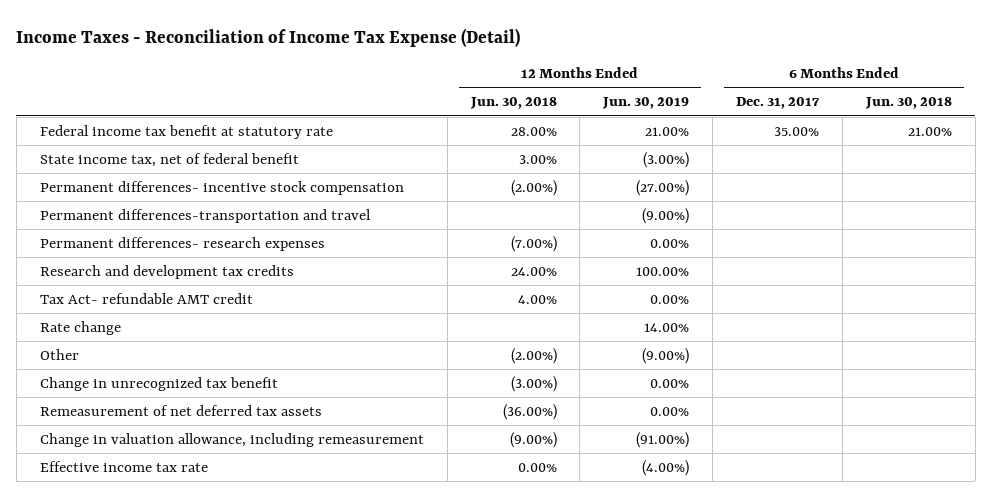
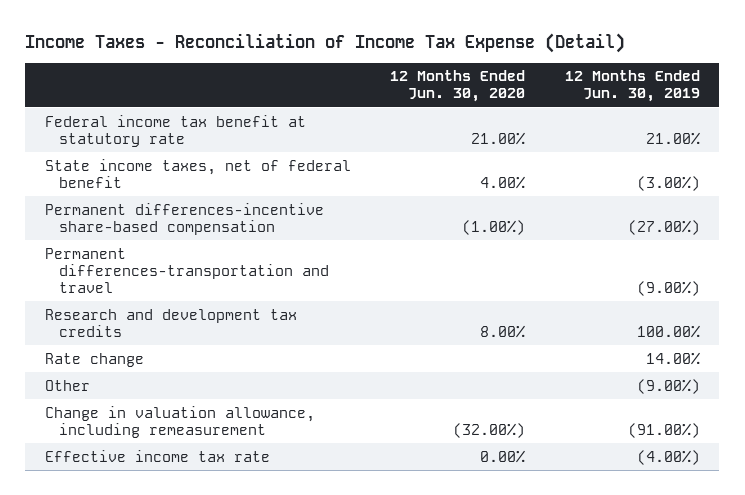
- | 12 Months Ended Jun. 30, 2018 | 12 Months Ended Jun. 30, 2019 | 6 Months Ended Dec. 31, 2017 | 6 Months Ended Jun. 30, 2018
+ | 12 Months Ended Jun. 30, 2020 | 12 Months Ended Jun. 30, 2019
- State income tax, net of federal benefit | 3.00% | (3.00%) | |
- Permanent differences- incentive stock compensation | (2.00%) | (27.00%) | |
+ State income taxes, net of federal benefit | 4.00% | (3.00%)
+ Permanent differences-incentive share-based compensation | (1.00%) | (27.00%)
- Permanent differences- research expenses | (7.00%) | 0.00% | |
- Tax Act- refundable AMT credit | 4.00% | 0.00% | |
- Change in unrecognized tax benefit | (3.00%) | 0.00% | |
- Remeasurement of net deferred tax assets | (36.00%) | 0.00% | |

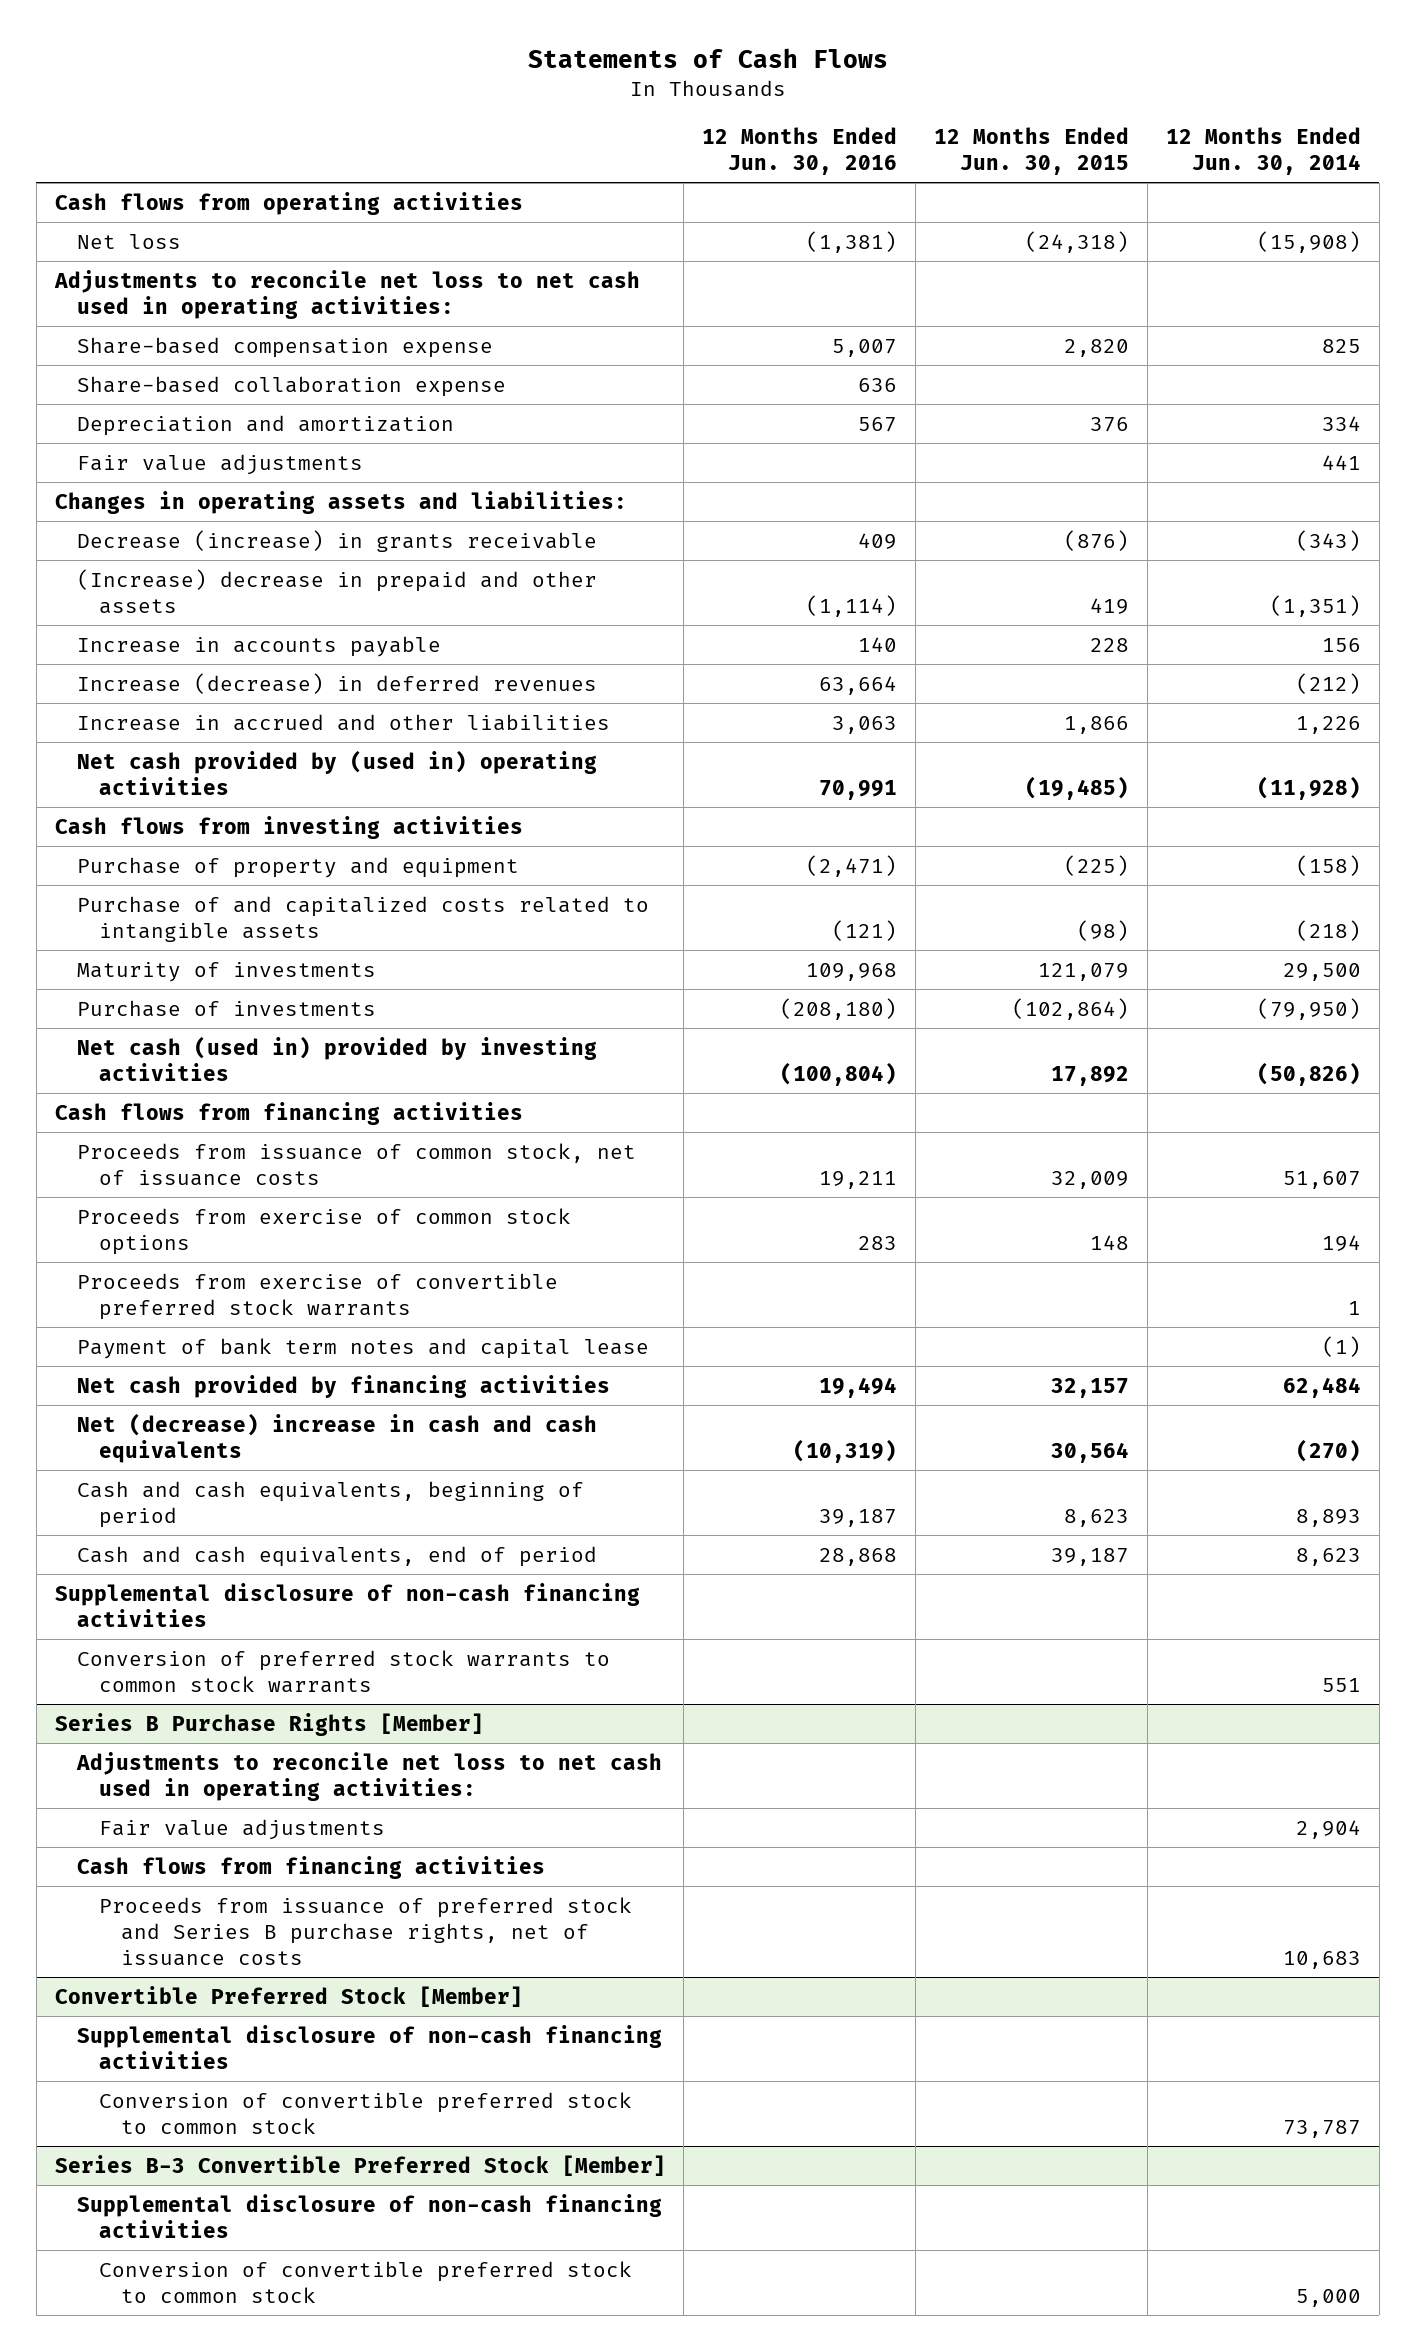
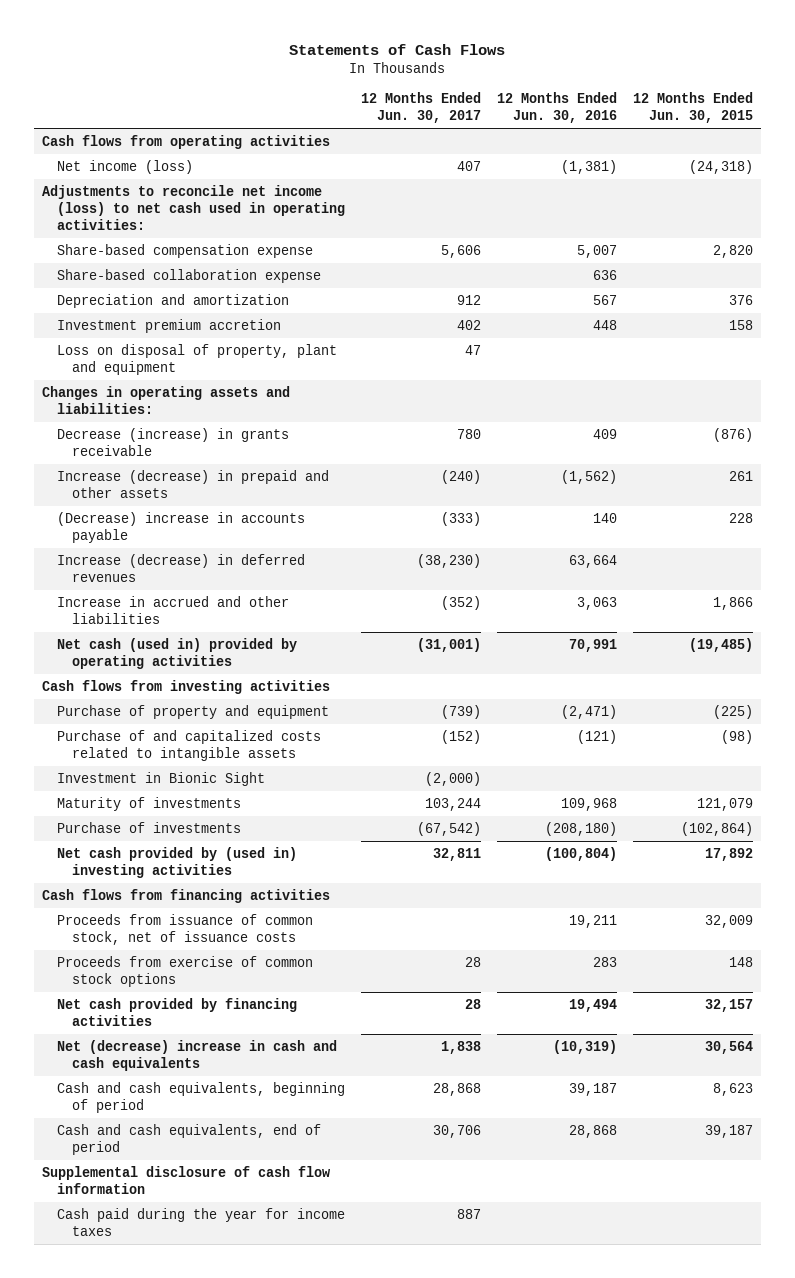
- | 12 Months Ended Jun. 30, 2016 | 12 Months Ended Jun. 30, 2015 | 12 Months Ended Jun. 30, 2014
+ | 12 Months Ended Jun. 30, 2017 | 12 Months Ended Jun. 30, 2016 | 12 Months Ended Jun. 30, 2015
- Net loss | (1,381) | (24,318) | (15,908)
- Adjustments to reconcile net loss to net cash used in operating activities:
+ Net income (loss) | 407 | (1,381) | (24,318)
+ Adjustments to reconcile net income (loss) to net cash used in operating activities:
- Fair value adjustments | | | 441
+ Investment premium accretion | 402 | 448 | 158
+ Loss on disposal of property, plant and equipment | 47 | |
- (Increase) decrease in prepaid and other assets | (1,114) | 419 | (1,351)
- Increase in accounts payable | 140 | 228 | 156
+ Increase (decrease) in prepaid and other assets | (240) | (1,562) | 261
+ (Decrease) increase in accounts payable | (333) | 140 | 228
- Net cash provided by (used in) operating activities | 70,991 | (19,485) | (11,928)
+ Net cash (used in) provided by operating activities | (31,001) | 70,991 | (19,485)
+ Investment in Bionic Sight | (2,000) | |
- Net cash (used in) provided by investing activities | (100,804) | 17,892 | (50,826)
+ Net cash provided by (used in) investing activities | 32,811 | (100,804) | 17,892
- Proceeds from exercise of convertible preferred stock warrants | | | 1
- Payment of bank term notes and capital lease | | | (1)
- Supplemental disclosure of non-cash financing activities
- Conversion of preferred stock warrants to common stock warrants | | | 551
- Series B Purchase Rights [Member]
- Adjustments to reconcile net loss to net cash used in operating activities:
- Fair value adjustments | | | 2,904
- Cash flows from financing activities
- Proceeds from issuance of preferred stock and Series B purchase rights, net of issuance costs | | | 10,683
- Convertible Preferred Stock [Member]
- Supplemental disclosure of non-cash financing activities
- Conversion of convertible preferred stock to common stock | | | 73,787
- Series B-3 Convertible Preferred Stock [Member]
- Supplemental disclosure of non-cash financing activities
- Conversion of convertible preferred stock to common stock | | | 5,000
+ Supplemental disclosure of cash flow information
+ Cash paid during the year for income taxes | 887 | |

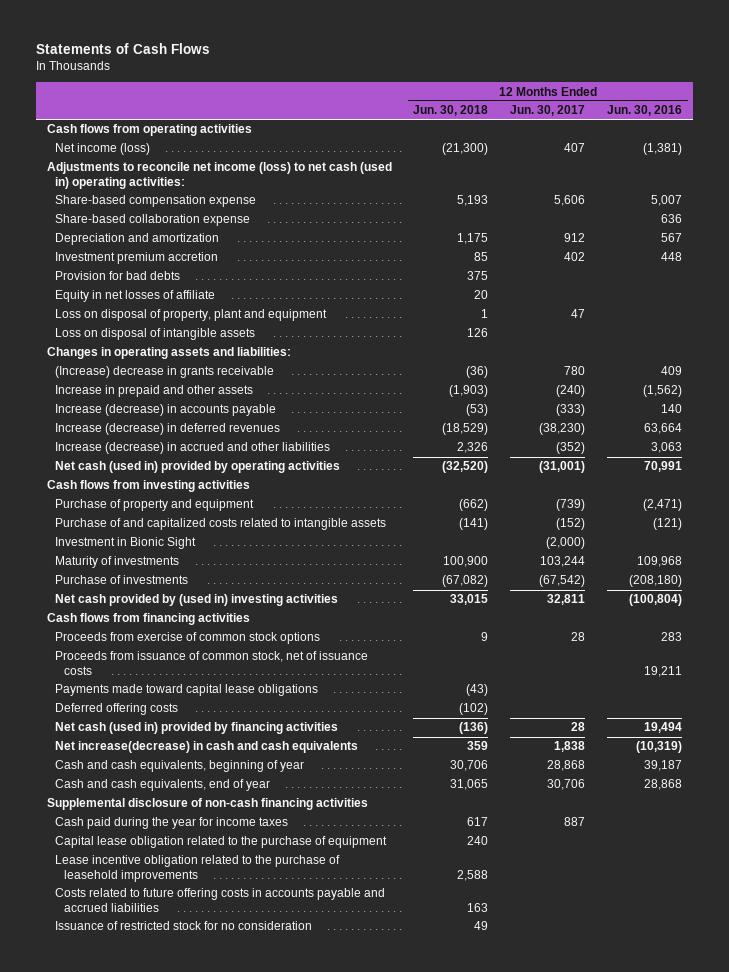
- | 12 Months Ended Jun. 30, 2017 | 12 Months Ended Jun. 30, 2016 | 12 Months Ended Jun. 30, 2015
+ | 12 Months Ended Jun. 30, 2018 | 12 Months Ended Jun. 30, 2017 | 12 Months Ended Jun. 30, 2016
- Adjustments to reconcile net income (loss) to net cash used in operating activities:
+ Adjustments to reconcile net income (loss) to net cash (used in) operating activities:
+ Provision for bad debts | 375 | |
+ Equity in net losses of affiliate | 20 | |
+ Loss on disposal of intangible assets | 126 | |
- Decrease (increase) in grants receivable | 780 | 409 | (876)
- Increase (decrease) in prepaid and other assets | (240) | (1,562) | 261
- (Decrease) increase in accounts payable | (333) | 140 | 228
+ (Increase) decrease in grants receivable | (36) | 780 | 409
+ Increase in prepaid and other assets | (1,903) | (240) | (1,562)
+ Increase (decrease) in accounts payable | (53) | (333) | 140
- Increase in accrued and other liabilities | (352) | 3,063 | 1,866
+ Increase (decrease) in accrued and other liabilities | 2,326 | (352) | 3,063
- Net cash provided by financing activities | 28 | 19,494 | 32,157
- Net (decrease) increase in cash and cash equivalents | 1,838 | (10,319) | 30,564
- Cash and cash equivalents, beginning of period | 28,868 | 39,187 | 8,623
- Cash and cash equivalents, end of period | 30,706 | 28,868 | 39,187
- Supplemental disclosure of cash flow information
moved down: Proceeds from issuance of common stock, net of issuance costs | | | 19,211
+ Payments made toward capital lease obligations | (43) | |
+ Deferred offering costs | (102) | |
+ Net cash (used in) provided by financing activities | (136) | 28 | 19,494
+ Net increase(decrease) in cash and cash equivalents | 359 | 1,838 | (10,319)
+ Cash and cash equivalents, beginning of year | 30,706 | 28,868 | 39,187
+ Cash and cash equivalents, end of year | 31,065 | 30,706 | 28,868
+ Supplemental disclosure of non-cash financing activities
+ Capital lease obligation related to the purchase of equipment | 240 | |
+ Lease incentive obligation related to the purchase of leasehold improvements | 2,588 | |
+ Costs related to future offering costs in accounts payable and accrued liabilities | 163 | |
+ Issuance of restricted stock for no consideration | 49 | |

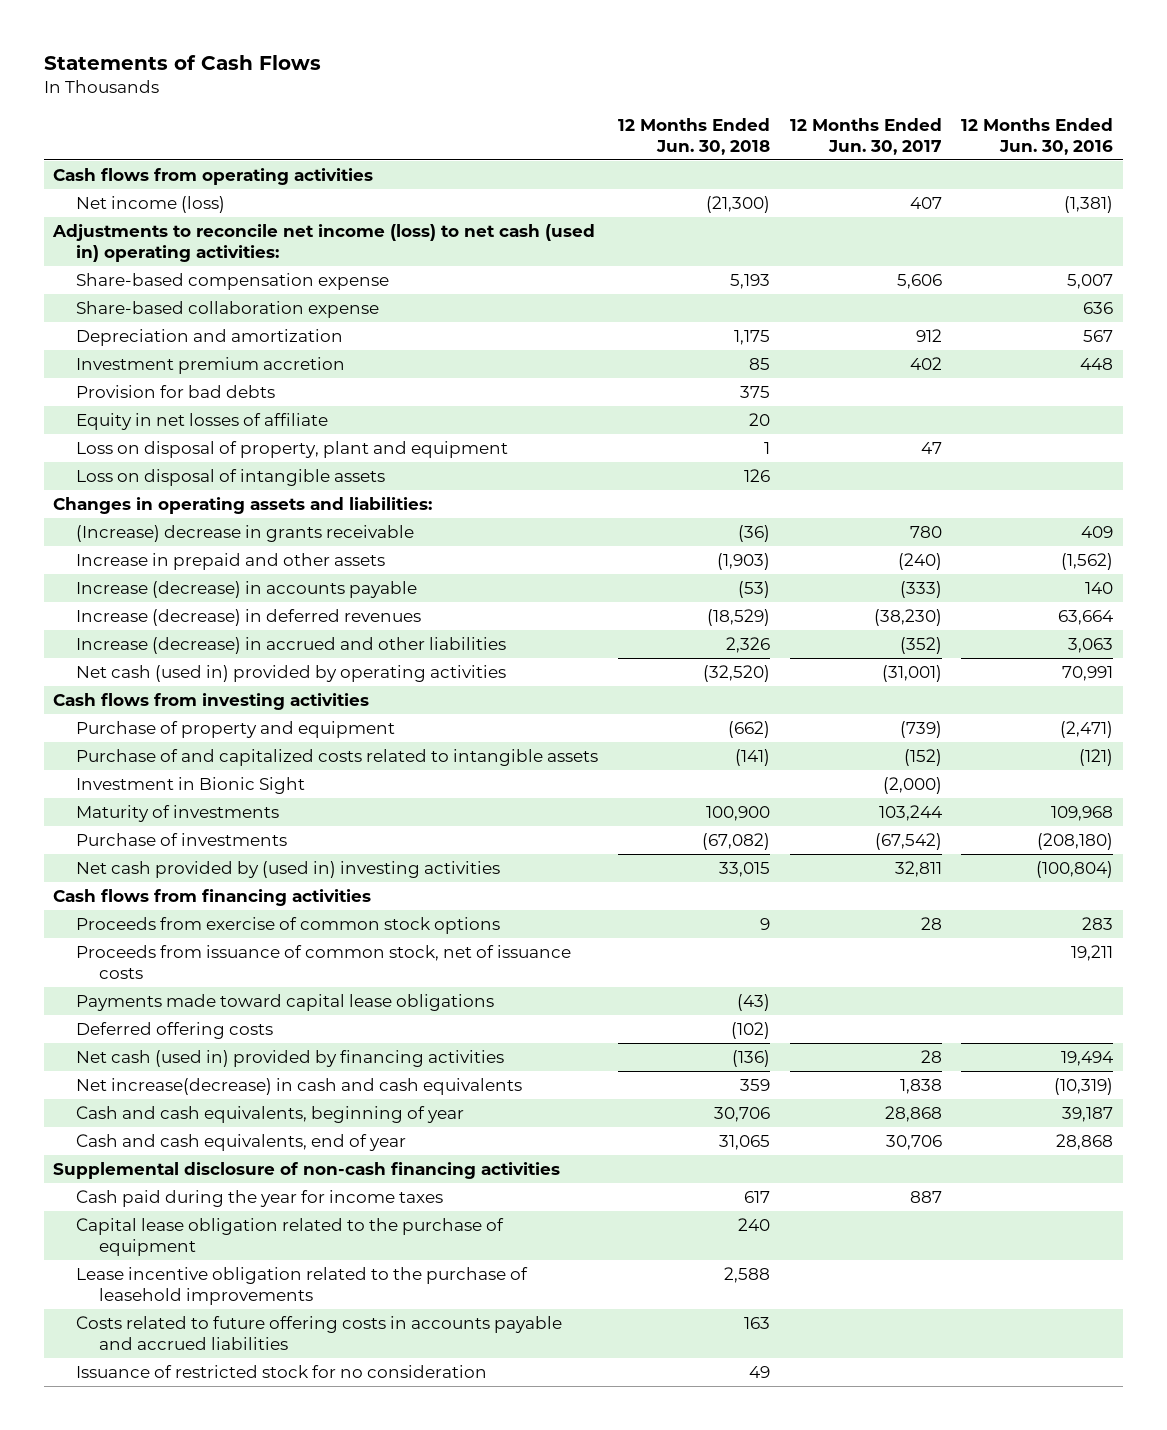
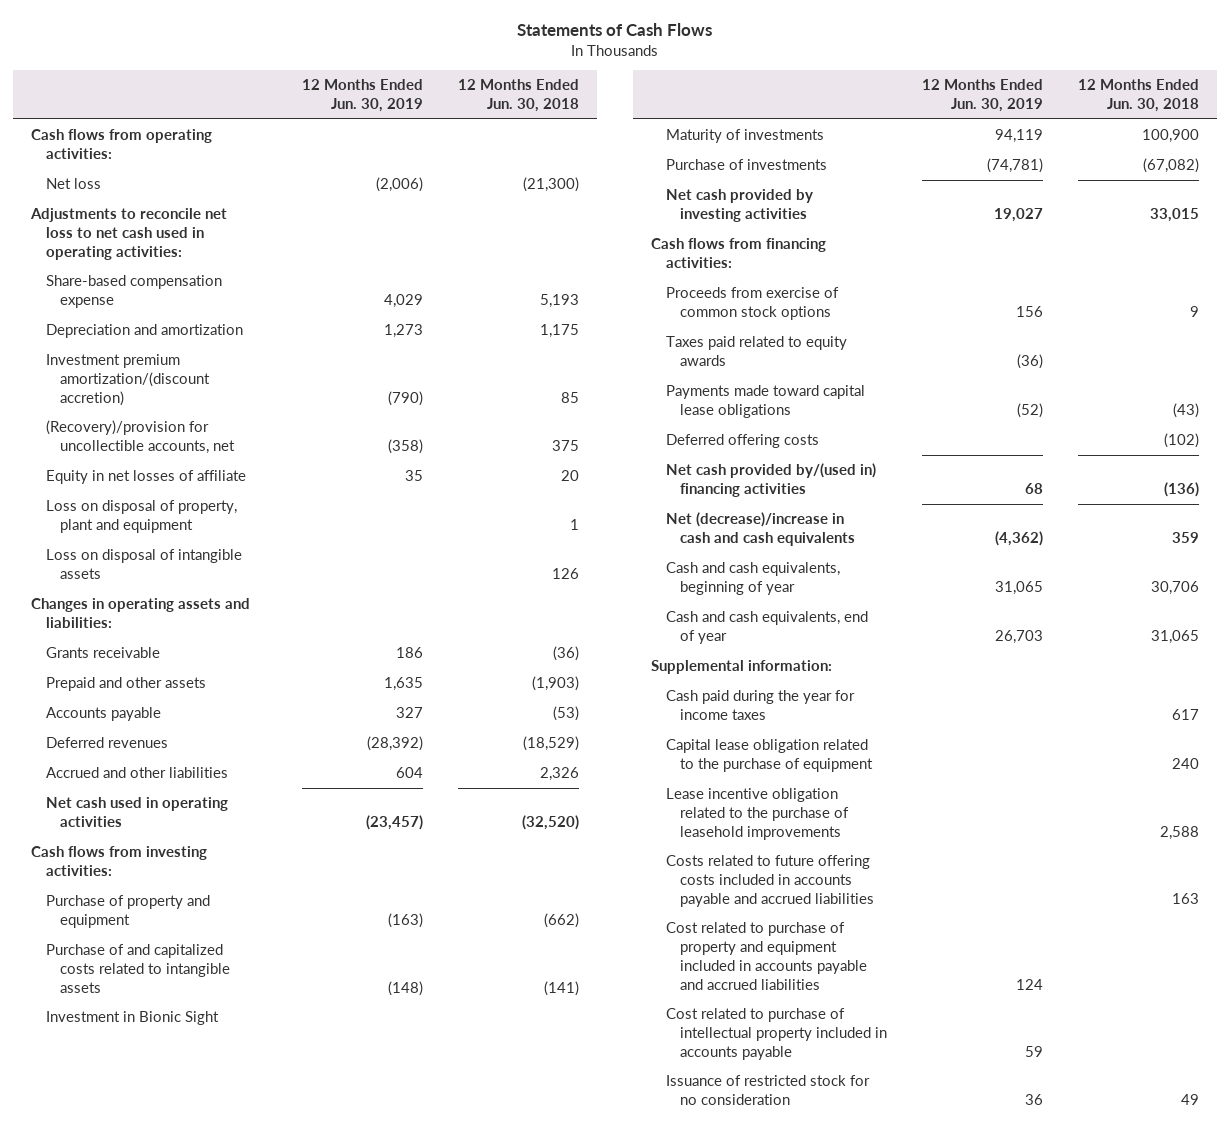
- | 12 Months Ended Jun. 30, 2018 | 12 Months Ended Jun. 30, 2017 | 12 Months Ended Jun. 30, 2016
+ | 12 Months Ended Jun. 30, 2019 | 12 Months Ended Jun. 30, 2018
- Cash flows from operating activities
- Net income (loss) | (21,300) | 407 | (1,381)
- Adjustments to reconcile net income (loss) to net cash (used in) operating activities:
+ Cash flows from operating activities:
+ Net loss | (2,006) | (21,300)
+ Adjustments to reconcile net loss to net cash used in operating activities:
- Share-based collaboration expense | | | 636
- Investment premium accretion | 85 | 402 | 448
- Provision for bad debts | 375 | |
+ Investment premium amortization/(discount accretion) | (790) | 85
+ (Recovery)/provision for uncollectible accounts, net | (358) | 375
- (Increase) decrease in grants receivable | (36) | 780 | 409
- Increase in prepaid and other assets | (1,903) | (240) | (1,562)
- Increase (decrease) in accounts payable | (53) | (333) | 140
- Increase (decrease) in deferred revenues | (18,529) | (38,230) | 63,664
- Increase (decrease) in accrued and other liabilities | 2,326 | (352) | 3,063
- Net cash (used in) provided by operating activities | (32,520) | (31,001) | 70,991
- Cash flows from investing activities
+ Grants receivable | 186 | (36)
+ Prepaid and other assets | 1,635 | (1,903)
+ Accounts payable | 327 | (53)
+ Deferred revenues | (28,392) | (18,529)
+ Accrued and other liabilities | 604 | 2,326
+ Net cash used in operating activities | (23,457) | (32,520)
+ Cash flows from investing activities:
- Net cash provided by (used in) investing activities | 33,015 | 32,811 | (100,804)
- Cash flows from financing activities
+ Net cash provided by investing activities | 19,027 | 33,015
+ Cash flows from financing activities:
- Proceeds from issuance of common stock, net of issuance costs | | | 19,211
+ Taxes paid related to equity awards | (36) |
- Net cash (used in) provided by financing activities | (136) | 28 | 19,494
- Net increase(decrease) in cash and cash equivalents | 359 | 1,838 | (10,319)
+ Net cash provided by/(used in) financing activities | 68 | (136)
+ Net (decrease)/increase in cash and cash equivalents | (4,362) | 359
- Supplemental disclosure of non-cash financing activities
+ Supplemental information:
- Costs related to future offering costs in accounts payable and accrued liabilities | 163 | |
+ Costs related to future offering costs included in accounts payable and accrued liabilities | | 163
+ Cost related to purchase of property and equipment included in accounts payable and accrued liabilities | 124 |
+ Cost related to purchase of intellectual property included in accounts payable | 59 |

